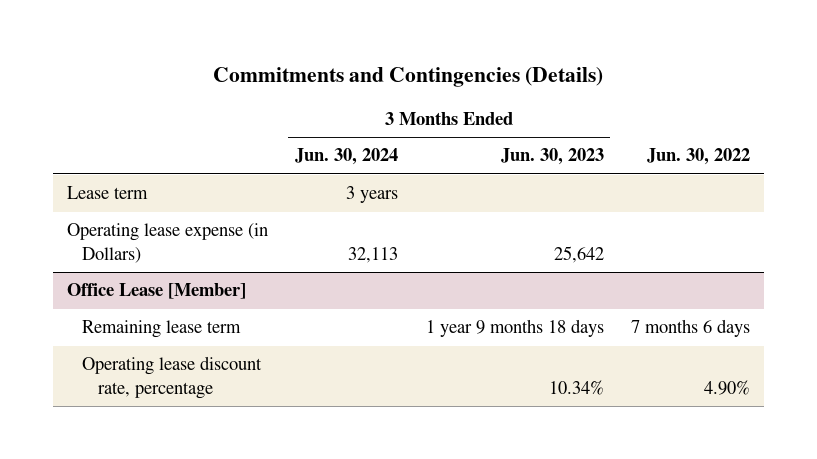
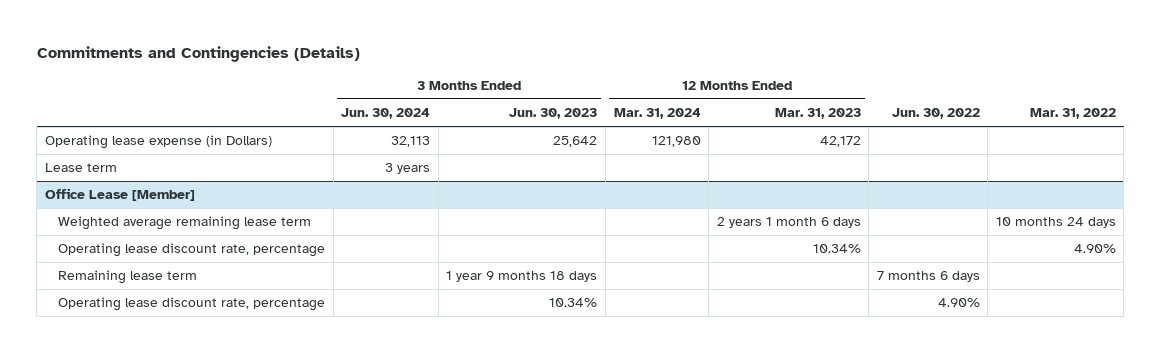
- | 3 Months Ended Jun. 30, 2024 | 3 Months Ended Jun. 30, 2023 | Jun. 30, 2022
+ | 3 Months Ended Jun. 30, 2024 | 3 Months Ended Jun. 30, 2023 | 12 Months Ended Mar. 31, 2024 | 12 Months Ended Mar. 31, 2023 | Jun. 30, 2022 | Mar. 31, 2022
moved down: Lease term | 3 years | | | | |
@ Office Lease [Member]
+ Weighted average remaining lease term | | | | 2 years 1 month 6 days | | 10 months 24 days
+ Operating lease discount rate, percentage | | | | 10.34% | | 4.90%

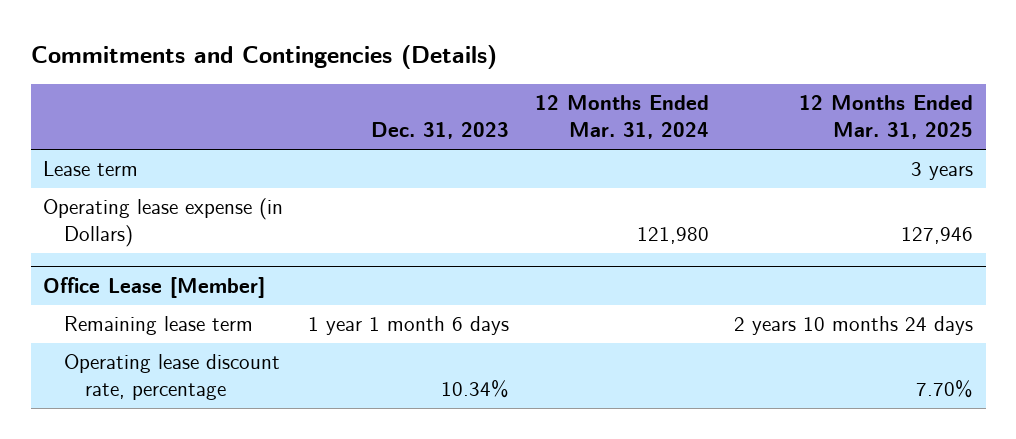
- | 3 Months Ended Jun. 30, 2024 | 3 Months Ended Jun. 30, 2023 | 12 Months Ended Mar. 31, 2024 | 12 Months Ended Mar. 31, 2023 | Jun. 30, 2022 | Mar. 31, 2022
+ | Dec. 31, 2023 | 12 Months Ended Mar. 31, 2024 | 12 Months Ended Mar. 31, 2025
moved down: Operating lease expense (in Dollars) | | 121,980 | 127,946
@ Office Lease [Member]
- Weighted average remaining lease term | | | | 2 years 1 month 6 days | | 10 months 24 days
- Operating lease discount rate, percentage | | | | 10.34% | | 4.90%

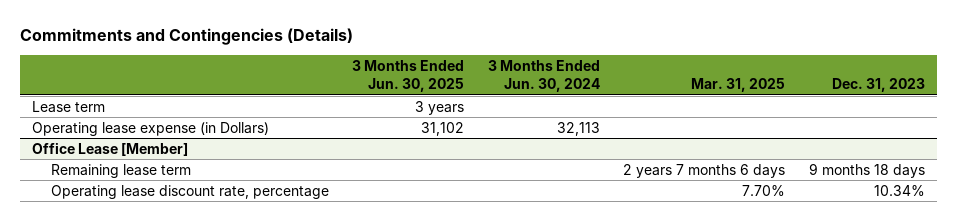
- | Dec. 31, 2023 | 12 Months Ended Mar. 31, 2024 | 12 Months Ended Mar. 31, 2025
+ | 3 Months Ended Jun. 30, 2025 | 3 Months Ended Jun. 30, 2024 | Mar. 31, 2025 | Dec. 31, 2023
@ Office Lease [Member]
- Remaining lease term | 1 year 1 month 6 days | | 2 years 10 months 24 days
+ Remaining lease term | | | 2 years 7 months 6 days | 9 months 18 days

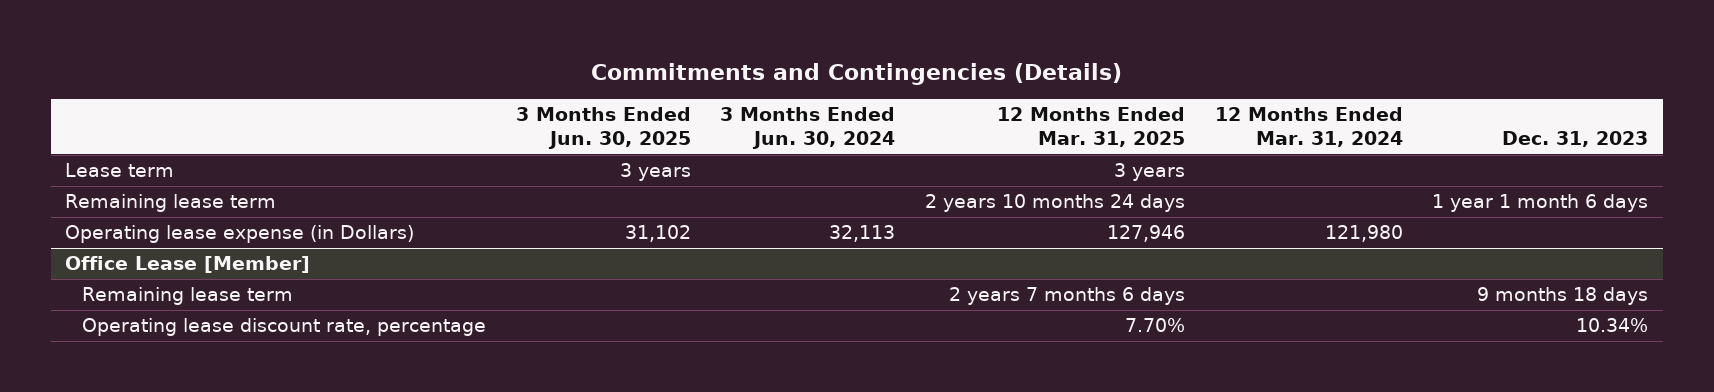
- | 3 Months Ended Jun. 30, 2025 | 3 Months Ended Jun. 30, 2024 | Mar. 31, 2025 | Dec. 31, 2023
+ | 3 Months Ended Jun. 30, 2025 | 3 Months Ended Jun. 30, 2024 | 12 Months Ended Mar. 31, 2025 | 12 Months Ended Mar. 31, 2024 | Dec. 31, 2023
+ Remaining lease term | | | 2 years 10 months 24 days | | 1 year 1 month 6 days

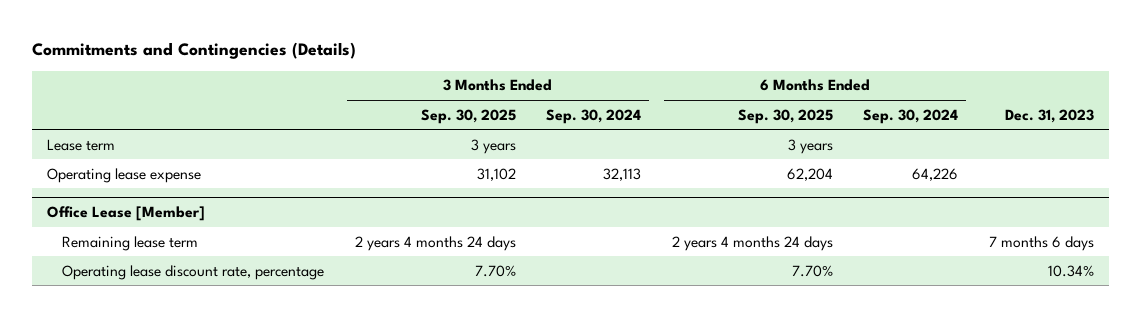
- | 3 Months Ended Jun. 30, 2025 | 3 Months Ended Jun. 30, 2024 | 12 Months Ended Mar. 31, 2025 | 12 Months Ended Mar. 31, 2024 | Dec. 31, 2023
+ | 3 Months Ended Sep. 30, 2025 | 3 Months Ended Sep. 30, 2024 | 6 Months Ended Sep. 30, 2025 | 6 Months Ended Sep. 30, 2024 | Dec. 31, 2023
- Remaining lease term | | | 2 years 10 months 24 days | | 1 year 1 month 6 days
- Operating lease expense (in Dollars) | 31,102 | 32,113 | 127,946 | 121,980 |
+ Operating lease expense | 31,102 | 32,113 | 62,204 | 64,226 |
@ Office Lease [Member]
- Remaining lease term | | | 2 years 7 months 6 days | | 9 months 18 days
+ Remaining lease term | 2 years 4 months 24 days | | 2 years 4 months 24 days | | 7 months 6 days

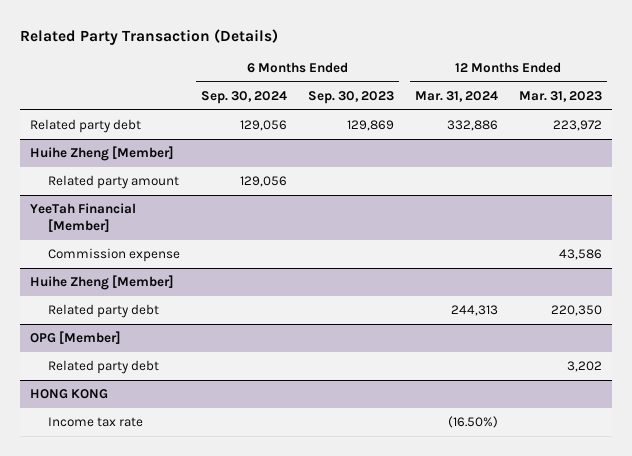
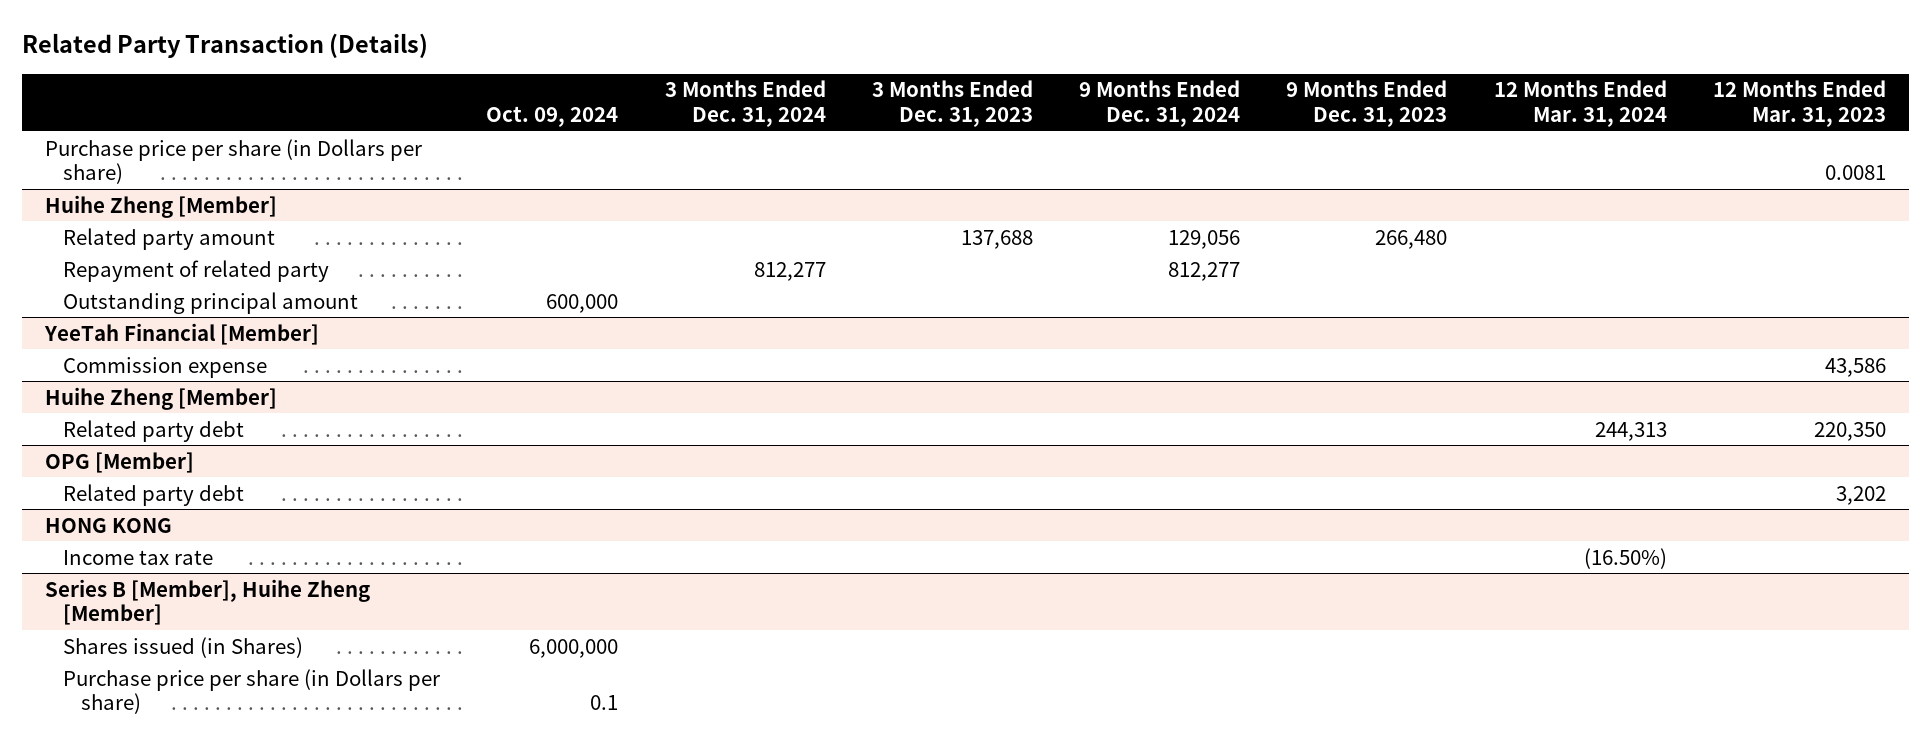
- | 6 Months Ended Sep. 30, 2024 | 6 Months Ended Sep. 30, 2023 | 12 Months Ended Mar. 31, 2024 | 12 Months Ended Mar. 31, 2023
+ | Oct. 09, 2024 | 3 Months Ended Dec. 31, 2024 | 3 Months Ended Dec. 31, 2023 | 9 Months Ended Dec. 31, 2024 | 9 Months Ended Dec. 31, 2023 | 12 Months Ended Mar. 31, 2024 | 12 Months Ended Mar. 31, 2023
- Related party debt | 129,056 | 129,869 | 332,886 | 223,972
+ Purchase price per share (in Dollars per share) | | | | | | | 0.0081
@ Huihe Zheng [Member]
+ Repayment of related party | | 812,277 | | 812,277 | | |
+ Outstanding principal amount | 600,000 | | | | | |
+ Series B [Member], Huihe Zheng [Member]
+ Shares issued (in Shares) | 6,000,000 | | | | | |
+ Purchase price per share (in Dollars per share) | 0.1 | | | | | |

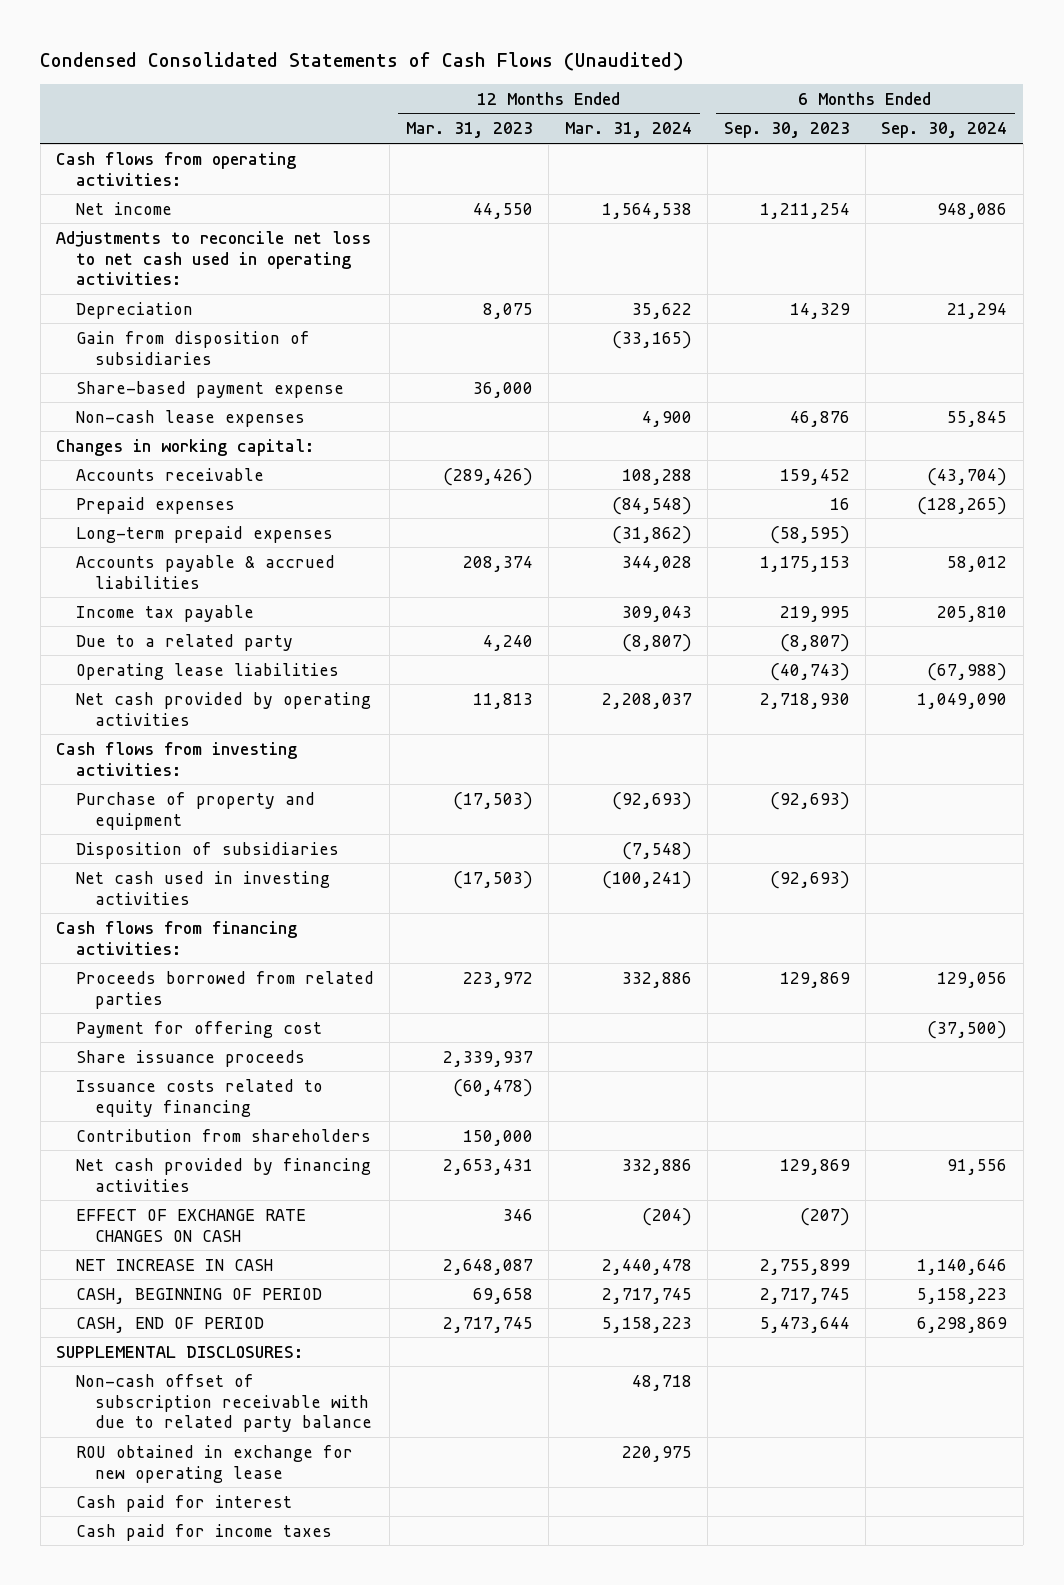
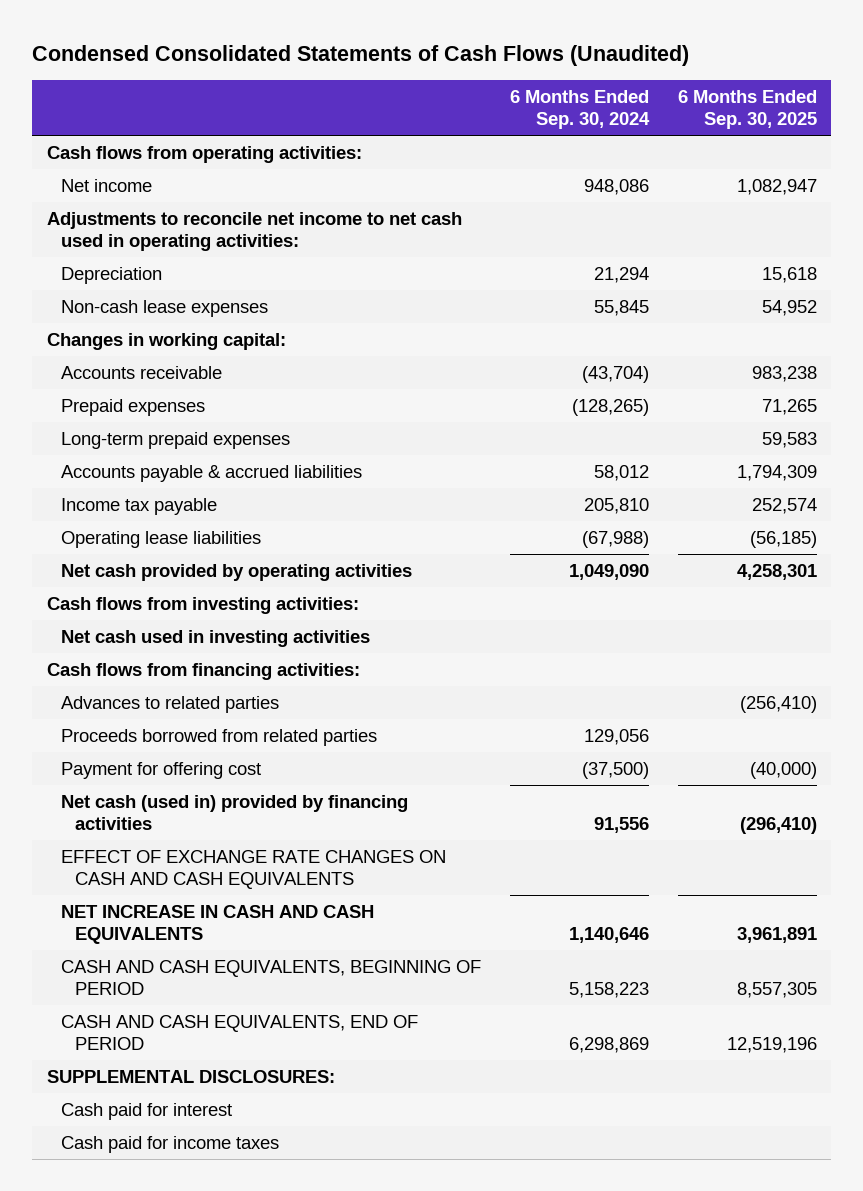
- | 12 Months Ended Mar. 31, 2023 | 12 Months Ended Mar. 31, 2024 | 6 Months Ended Sep. 30, 2023 | 6 Months Ended Sep. 30, 2024
+ | 6 Months Ended Sep. 30, 2024 | 6 Months Ended Sep. 30, 2025
- Adjustments to reconcile net loss to net cash used in operating activities:
+ Adjustments to reconcile net income to net cash used in operating activities:
- Gain from disposition of subsidiaries | | (33,165) | |
- Share-based payment expense | 36,000 | | |
- Due to a related party | 4,240 | (8,807) | (8,807) |
- Purchase of property and equipment | (17,503) | (92,693) | (92,693) |
- Disposition of subsidiaries | | (7,548) | |
+ Advances to related parties | | (256,410)
- Share issuance proceeds | 2,339,937 | | |
- Issuance costs related to equity financing | (60,478) | | |
- Contribution from shareholders | 150,000 | | |
- Net cash provided by financing activities | 2,653,431 | 332,886 | 129,869 | 91,556
- EFFECT OF EXCHANGE RATE CHANGES ON CASH | 346 | (204) | (207) |
- NET INCREASE IN CASH | 2,648,087 | 2,440,478 | 2,755,899 | 1,140,646
- CASH, BEGINNING OF PERIOD | 69,658 | 2,717,745 | 2,717,745 | 5,158,223
- CASH, END OF PERIOD | 2,717,745 | 5,158,223 | 5,473,644 | 6,298,869
+ Net cash (used in) provided by financing activities | 91,556 | (296,410)
+ EFFECT OF EXCHANGE RATE CHANGES ON CASH AND CASH EQUIVALENTS
+ NET INCREASE IN CASH AND CASH EQUIVALENTS | 1,140,646 | 3,961,891
+ CASH AND CASH EQUIVALENTS, BEGINNING OF PERIOD | 5,158,223 | 8,557,305
+ CASH AND CASH EQUIVALENTS, END OF PERIOD | 6,298,869 | 12,519,196
- Non-cash offset of subscription receivable with due to related party balance | | 48,718 | |
- ROU obtained in exchange for new operating lease | | 220,975 | |

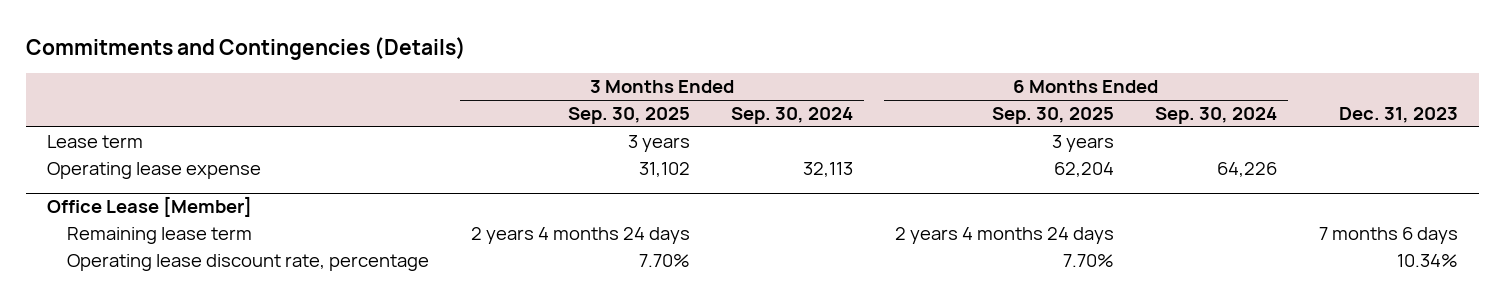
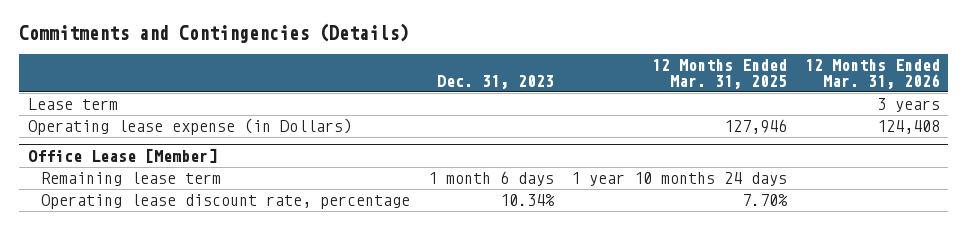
- | 3 Months Ended Sep. 30, 2025 | 3 Months Ended Sep. 30, 2024 | 6 Months Ended Sep. 30, 2025 | 6 Months Ended Sep. 30, 2024 | Dec. 31, 2023
+ | Dec. 31, 2023 | 12 Months Ended Mar. 31, 2025 | 12 Months Ended Mar. 31, 2026
- Operating lease expense | 31,102 | 32,113 | 62,204 | 64,226 |
+ Operating lease expense (in Dollars) | | 127,946 | 124,408
@ Office Lease [Member]
- Remaining lease term | 2 years 4 months 24 days | | 2 years 4 months 24 days | | 7 months 6 days
+ Remaining lease term | 1 month 6 days | 1 year 10 months 24 days |

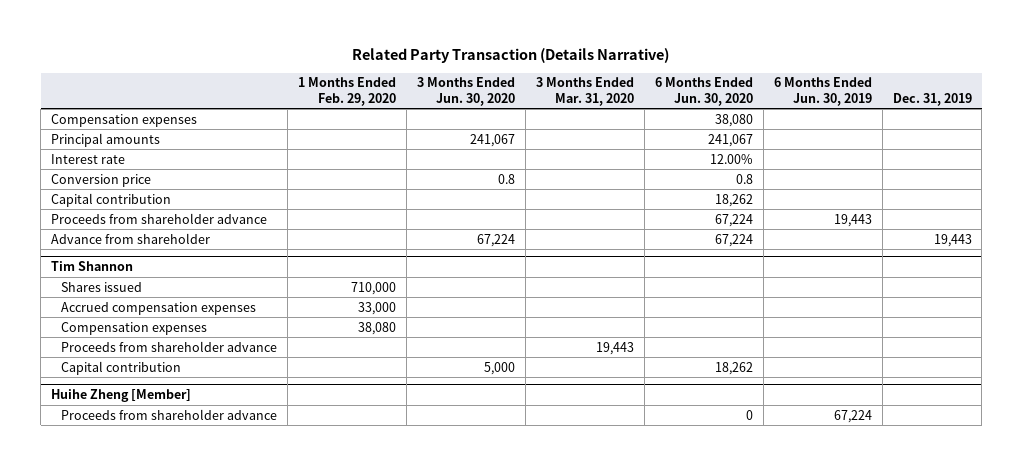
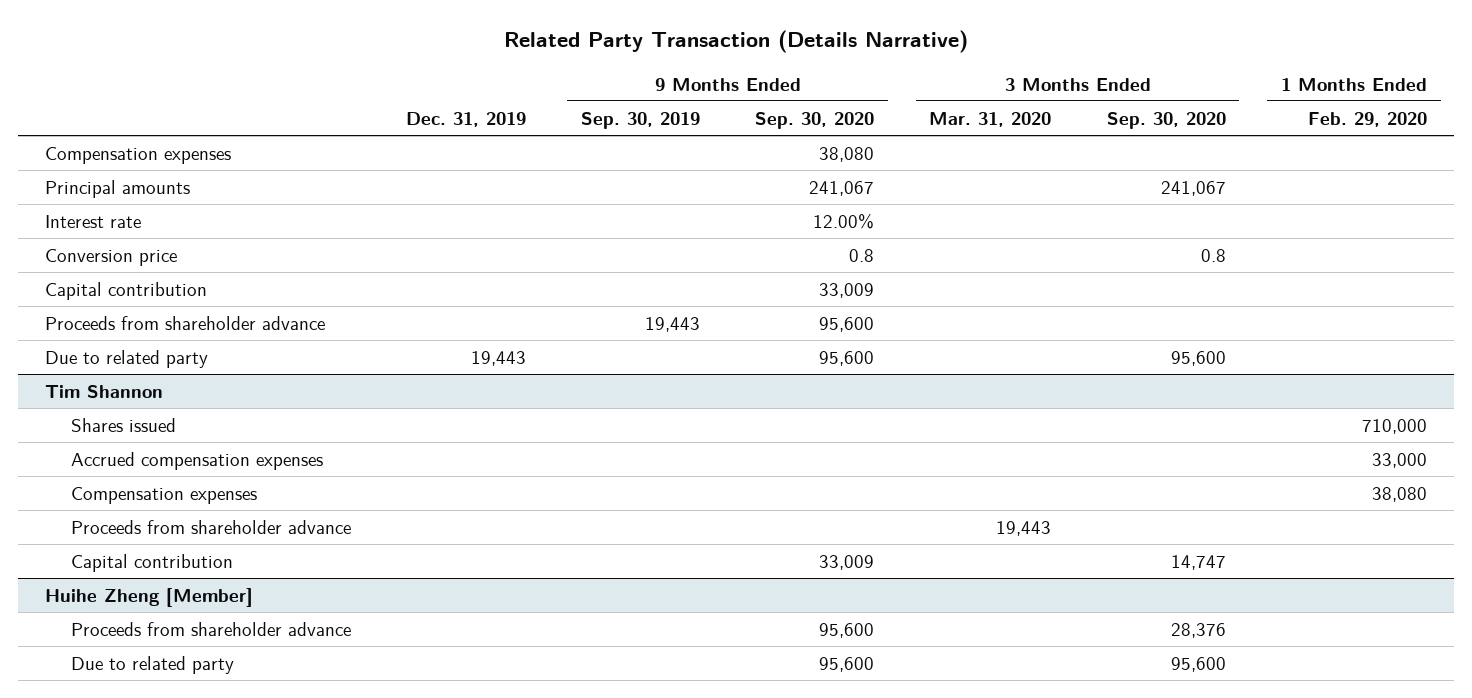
- | 1 Months Ended Feb. 29, 2020 | 3 Months Ended Jun. 30, 2020 | 3 Months Ended Mar. 31, 2020 | 6 Months Ended Jun. 30, 2020 | 6 Months Ended Jun. 30, 2019 | Dec. 31, 2019
+ | Dec. 31, 2019 | 9 Months Ended Sep. 30, 2019 | 9 Months Ended Sep. 30, 2020 | 3 Months Ended Mar. 31, 2020 | 3 Months Ended Sep. 30, 2020 | 1 Months Ended Feb. 29, 2020
- Advance from shareholder | | 67,224 | | 67,224 | | 19,443
+ Due to related party | 19,443 | | 95,600 | | 95,600 |
@ Huihe Zheng [Member]
+ Due to related party | | | 95,600 | | 95,600 |

